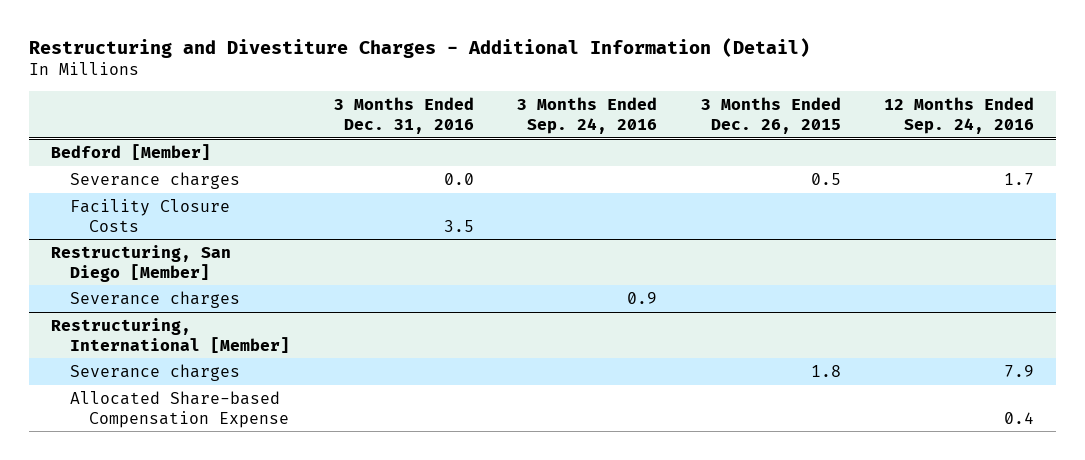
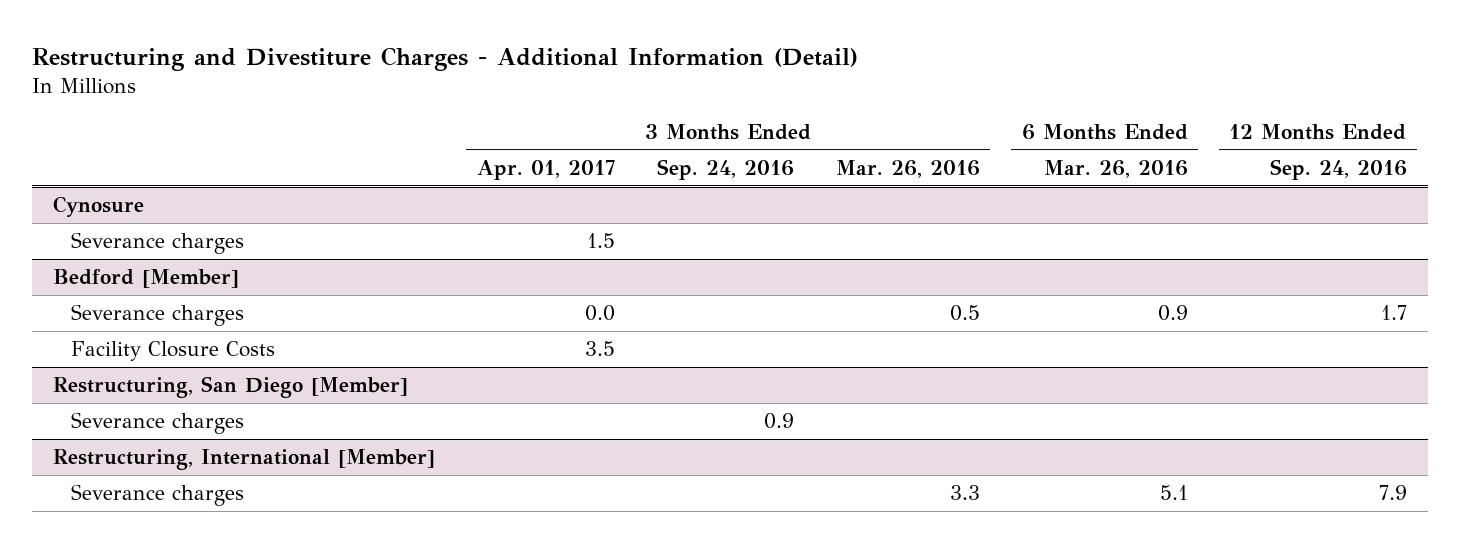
- | 3 Months Ended Dec. 31, 2016 | 3 Months Ended Sep. 24, 2016 | 3 Months Ended Dec. 26, 2015 | 12 Months Ended Sep. 24, 2016
+ | 3 Months Ended Apr. 01, 2017 | 3 Months Ended Sep. 24, 2016 | 3 Months Ended Mar. 26, 2016 | 6 Months Ended Mar. 26, 2016 | 12 Months Ended Sep. 24, 2016
+ Cynosure
+ Severance charges | 1.5 | | | |
@ Restructuring, International [Member]
- Allocated Share-based Compensation Expense | | | | 0.4

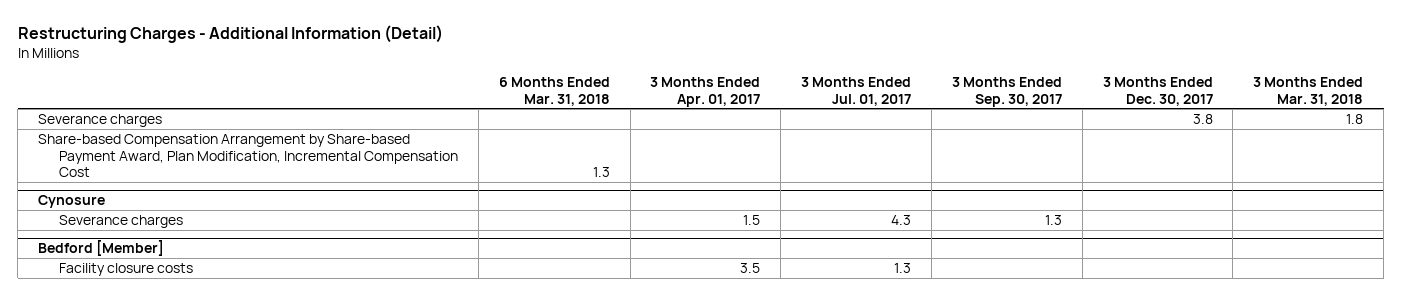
- Restructuring and Divestiture Charges - Additional Information (Detail)
+ Restructuring Charges - Additional Information (Detail)
- | 3 Months Ended Apr. 01, 2017 | 3 Months Ended Sep. 24, 2016 | 3 Months Ended Mar. 26, 2016 | 6 Months Ended Mar. 26, 2016 | 12 Months Ended Sep. 24, 2016
+ | 6 Months Ended Mar. 31, 2018 | 3 Months Ended Apr. 01, 2017 | 3 Months Ended Jul. 01, 2017 | 3 Months Ended Sep. 30, 2017 | 3 Months Ended Dec. 30, 2017 | 3 Months Ended Mar. 31, 2018
+ Severance charges | | | | | 3.8 | 1.8
+ Share-based Compensation Arrangement by Share-based Payment Award, Plan Modification, Incremental Compensation Cost | 1.3 | | | | |
@ Bedford [Member]
- Severance charges | 0.0 | | 0.5 | 0.9 | 1.7
- Facility Closure Costs | 3.5 | | | |
- Restructuring, San Diego [Member]
- Severance charges | | 0.9 | | |
- Restructuring, International [Member]
- Severance charges | | | 3.3 | 5.1 | 7.9
@ Bedford [Member]
+ Facility closure costs | | 3.5 | 1.3 | | |

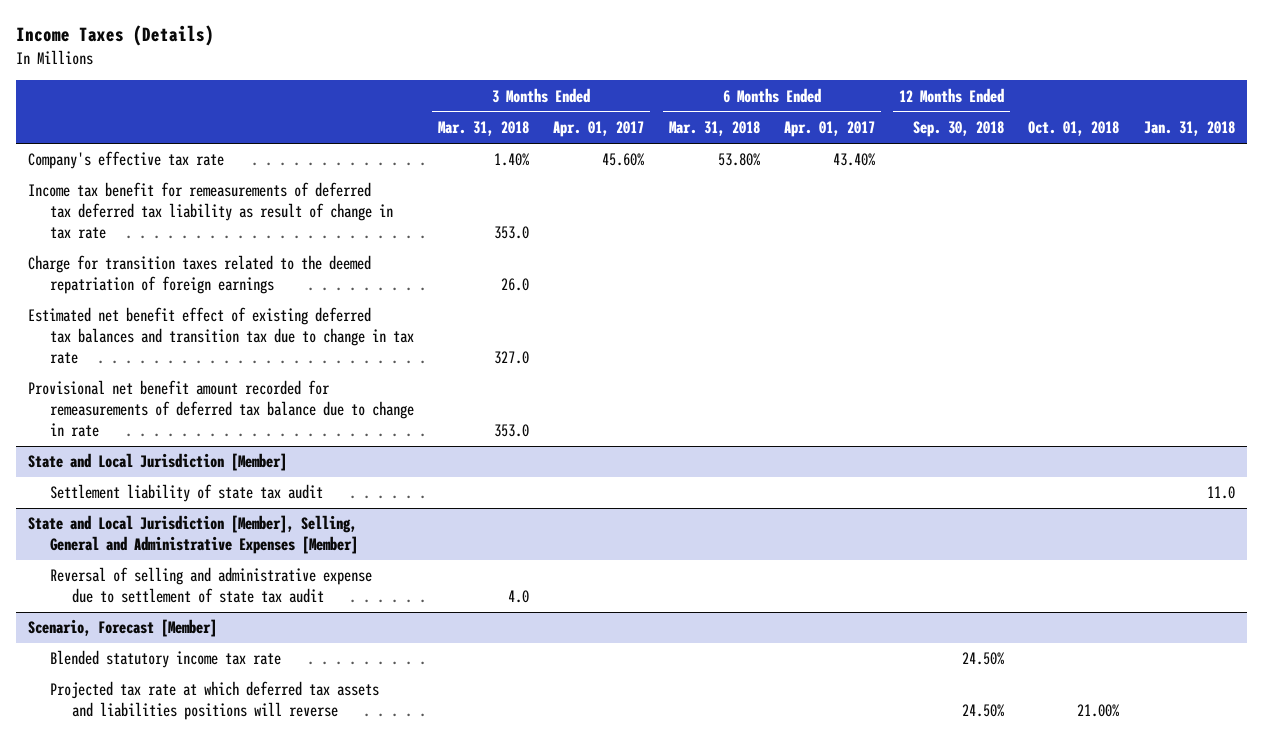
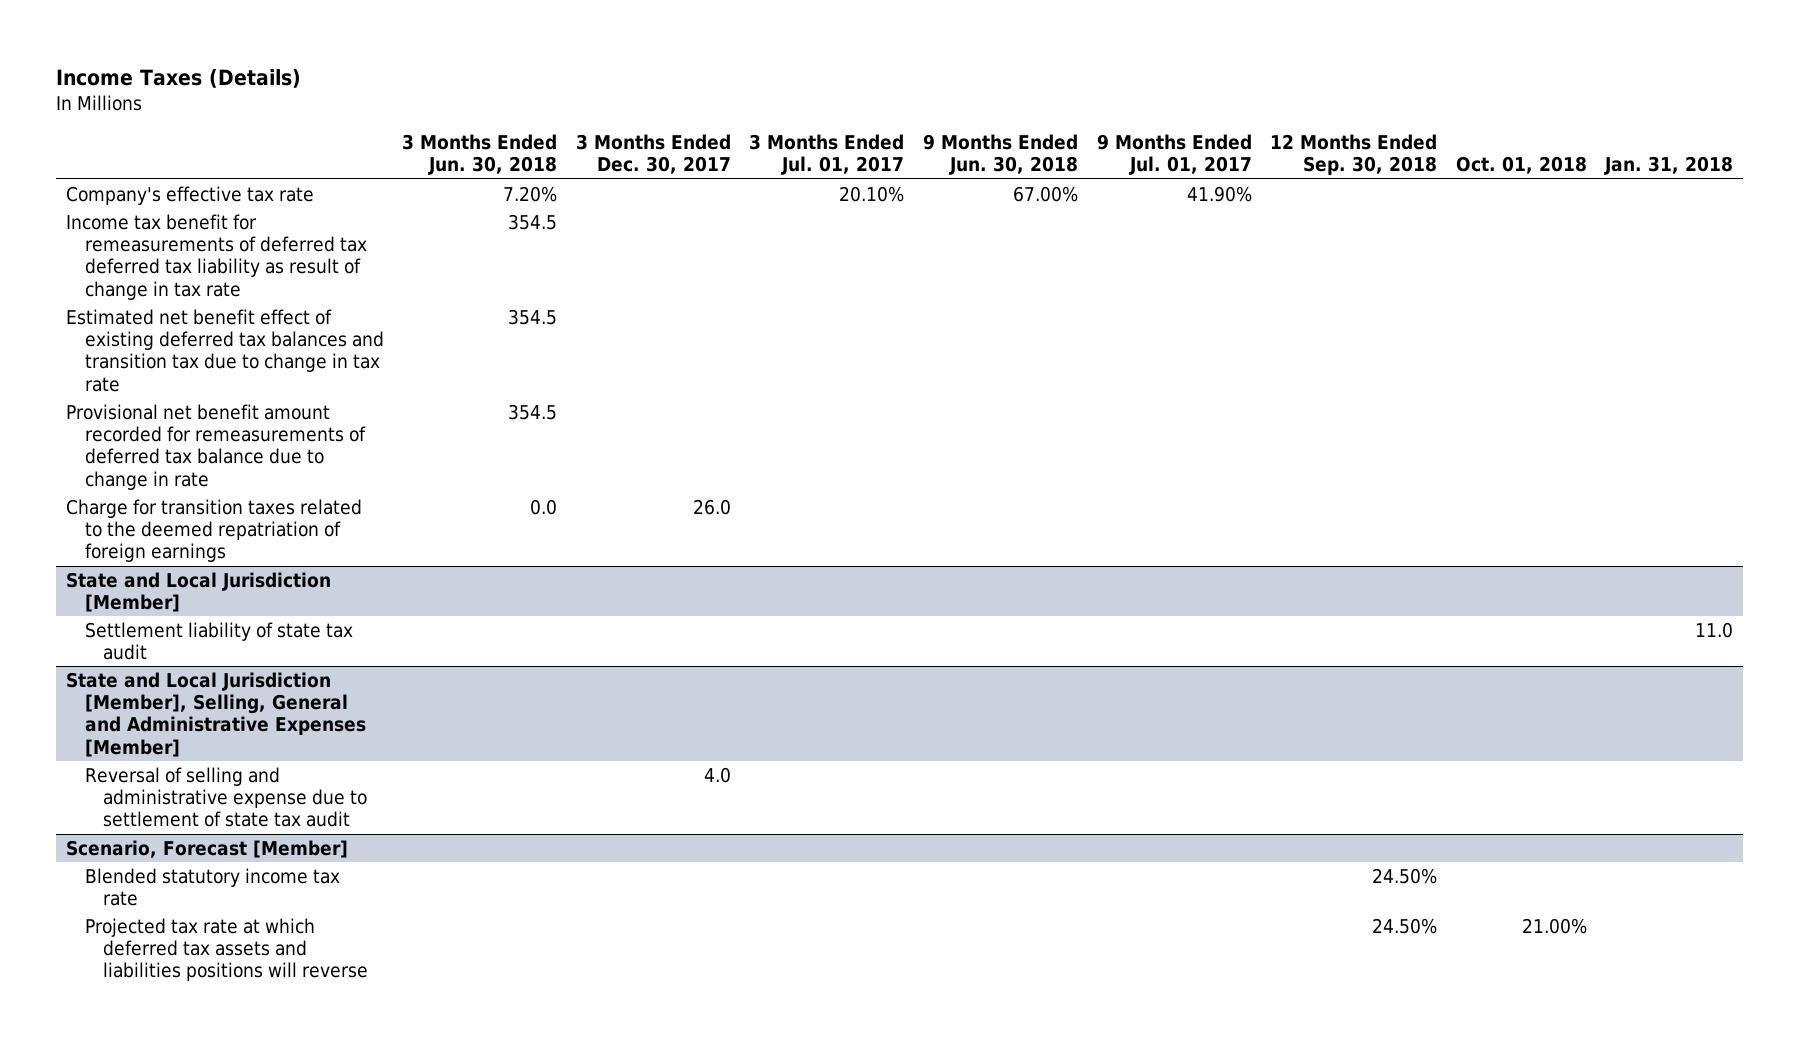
- | 3 Months Ended Mar. 31, 2018 | 3 Months Ended Apr. 01, 2017 | 6 Months Ended Mar. 31, 2018 | 6 Months Ended Apr. 01, 2017 | 12 Months Ended Sep. 30, 2018 | Oct. 01, 2018 | Jan. 31, 2018
+ | 3 Months Ended Jun. 30, 2018 | 3 Months Ended Dec. 30, 2017 | 3 Months Ended Jul. 01, 2017 | 9 Months Ended Jun. 30, 2018 | 9 Months Ended Jul. 01, 2017 | 12 Months Ended Sep. 30, 2018 | Oct. 01, 2018 | Jan. 31, 2018
moved down: Charge for transition taxes related to the deemed repatriation of foreign earnings | 0.0 | 26.0 | | | | | |

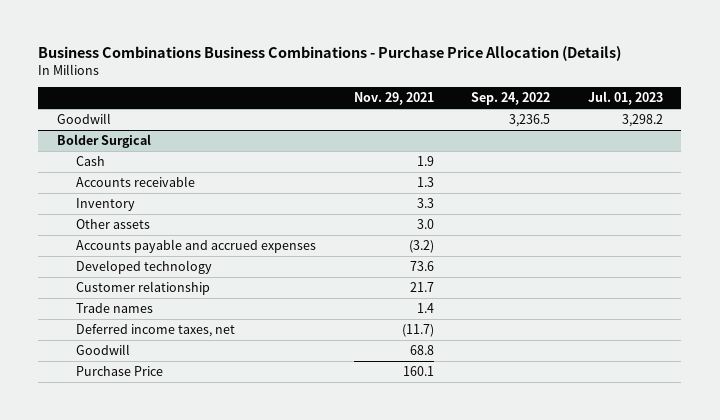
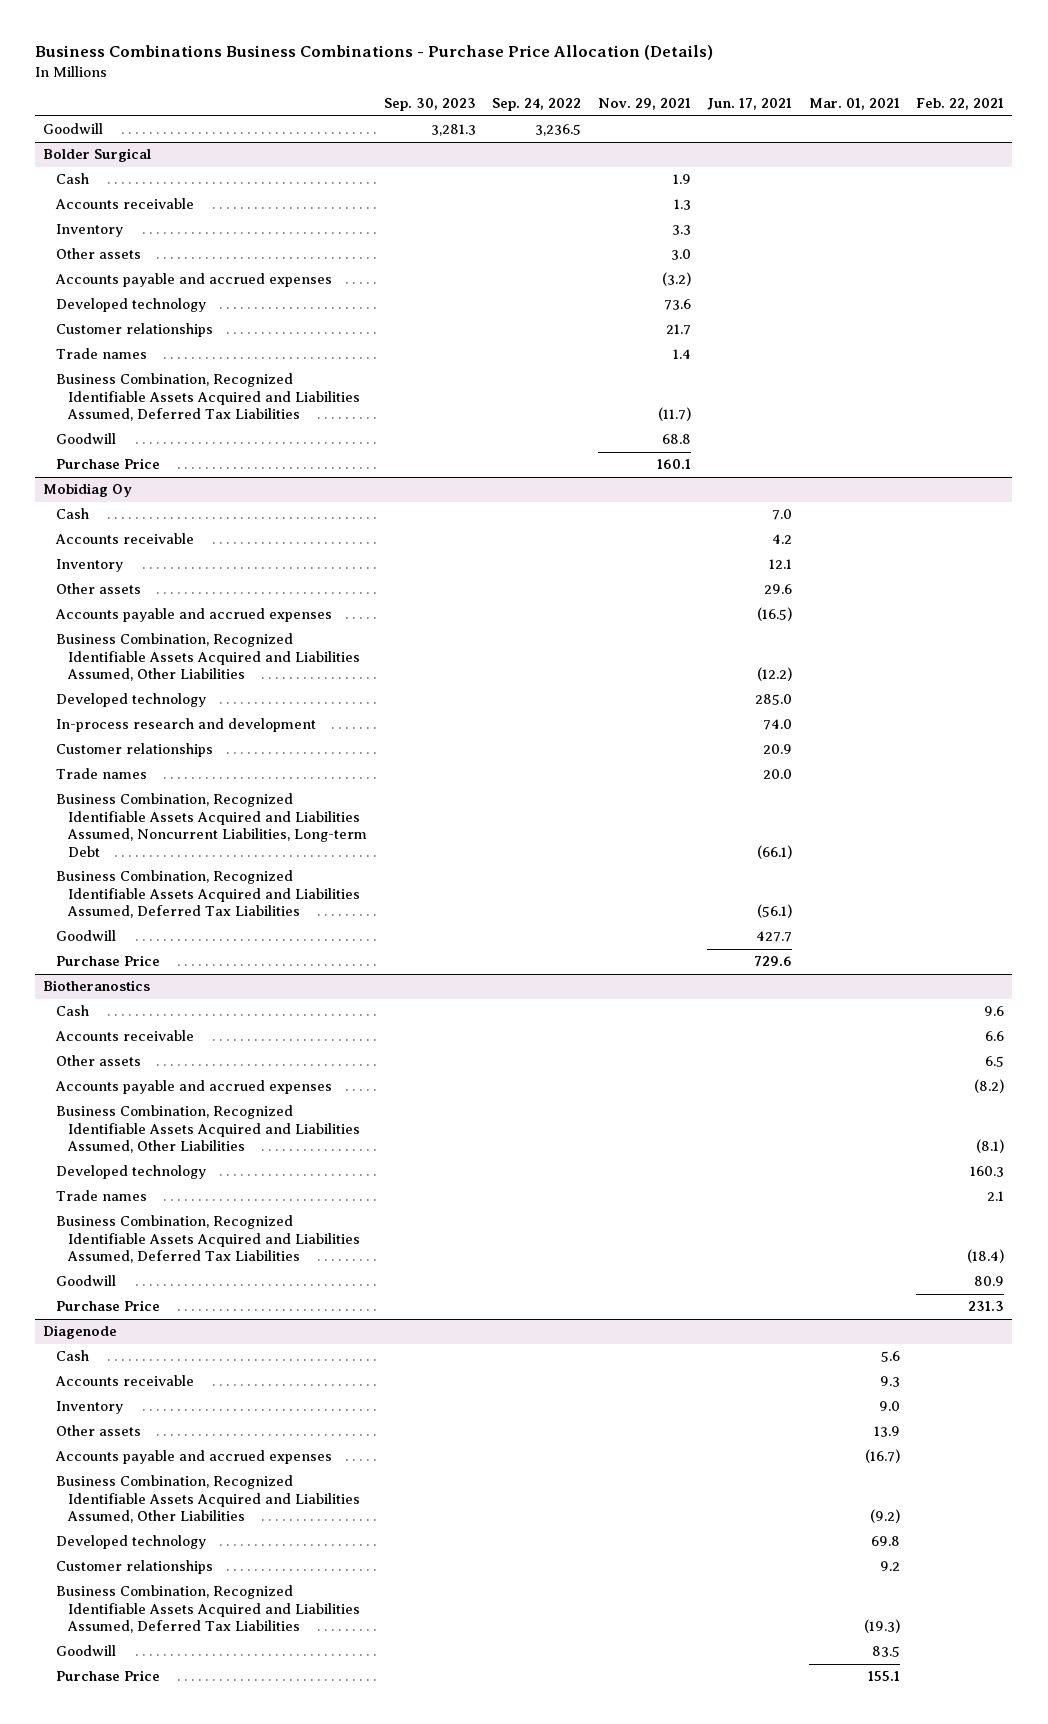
- | Nov. 29, 2021 | Sep. 24, 2022 | Jul. 01, 2023
+ | Sep. 30, 2023 | Sep. 24, 2022 | Nov. 29, 2021 | Jun. 17, 2021 | Mar. 01, 2021 | Feb. 22, 2021
@ Bolder Surgical
- Customer relationship | 21.7 | |
+ Customer relationships | | | 21.7 | | |
- Deferred income taxes, net | (11.7) | |
+ Business Combination, Recognized Identifiable Assets Acquired and Liabilities Assumed, Deferred Tax Liabilities | | | (11.7) | | |
+ Mobidiag Oy
+ Cash | | | | 7.0 | |
+ Accounts receivable | | | | 4.2 | |
+ Inventory | | | | 12.1 | |
+ Other assets | | | | 29.6 | |
+ Accounts payable and accrued expenses | | | | (16.5) | |
+ Business Combination, Recognized Identifiable Assets Acquired and Liabilities Assumed, Other Liabilities | | | | (12.2) | |
+ Developed technology | | | | 285.0 | |
+ In-process research and development | | | | 74.0 | |
+ Customer relationships | | | | 20.9 | |
+ Trade names | | | | 20.0 | |
+ Business Combination, Recognized Identifiable Assets Acquired and Liabilities Assumed, Noncurrent Liabilities, Long-term Debt | | | | (66.1) | |
+ Business Combination, Recognized Identifiable Assets Acquired and Liabilities Assumed, Deferred Tax Liabilities | | | | (56.1) | |
+ Goodwill | | | | 427.7 | |
+ Purchase Price | | | | 729.6 | |
+ Biotheranostics
+ Cash | | | | | | 9.6
+ Accounts receivable | | | | | | 6.6
+ Other assets | | | | | | 6.5
+ Accounts payable and accrued expenses | | | | | | (8.2)
+ Business Combination, Recognized Identifiable Assets Acquired and Liabilities Assumed, Other Liabilities | | | | | | (8.1)
+ Developed technology | | | | | | 160.3
+ Trade names | | | | | | 2.1
+ Business Combination, Recognized Identifiable Assets Acquired and Liabilities Assumed, Deferred Tax Liabilities | | | | | | (18.4)
+ Goodwill | | | | | | 80.9
+ Purchase Price | | | | | | 231.3
+ Diagenode
+ Cash | | | | | 5.6 |
+ Accounts receivable | | | | | 9.3 |
+ Inventory | | | | | 9.0 |
+ Other assets | | | | | 13.9 |
+ Accounts payable and accrued expenses | | | | | (16.7) |
+ Business Combination, Recognized Identifiable Assets Acquired and Liabilities Assumed, Other Liabilities | | | | | (9.2) |
+ Developed technology | | | | | 69.8 |
+ Customer relationships | | | | | 9.2 |
+ Business Combination, Recognized Identifiable Assets Acquired and Liabilities Assumed, Deferred Tax Liabilities | | | | | (19.3) |
+ Goodwill | | | | | 83.5 |
+ Purchase Price | | | | | 155.1 |

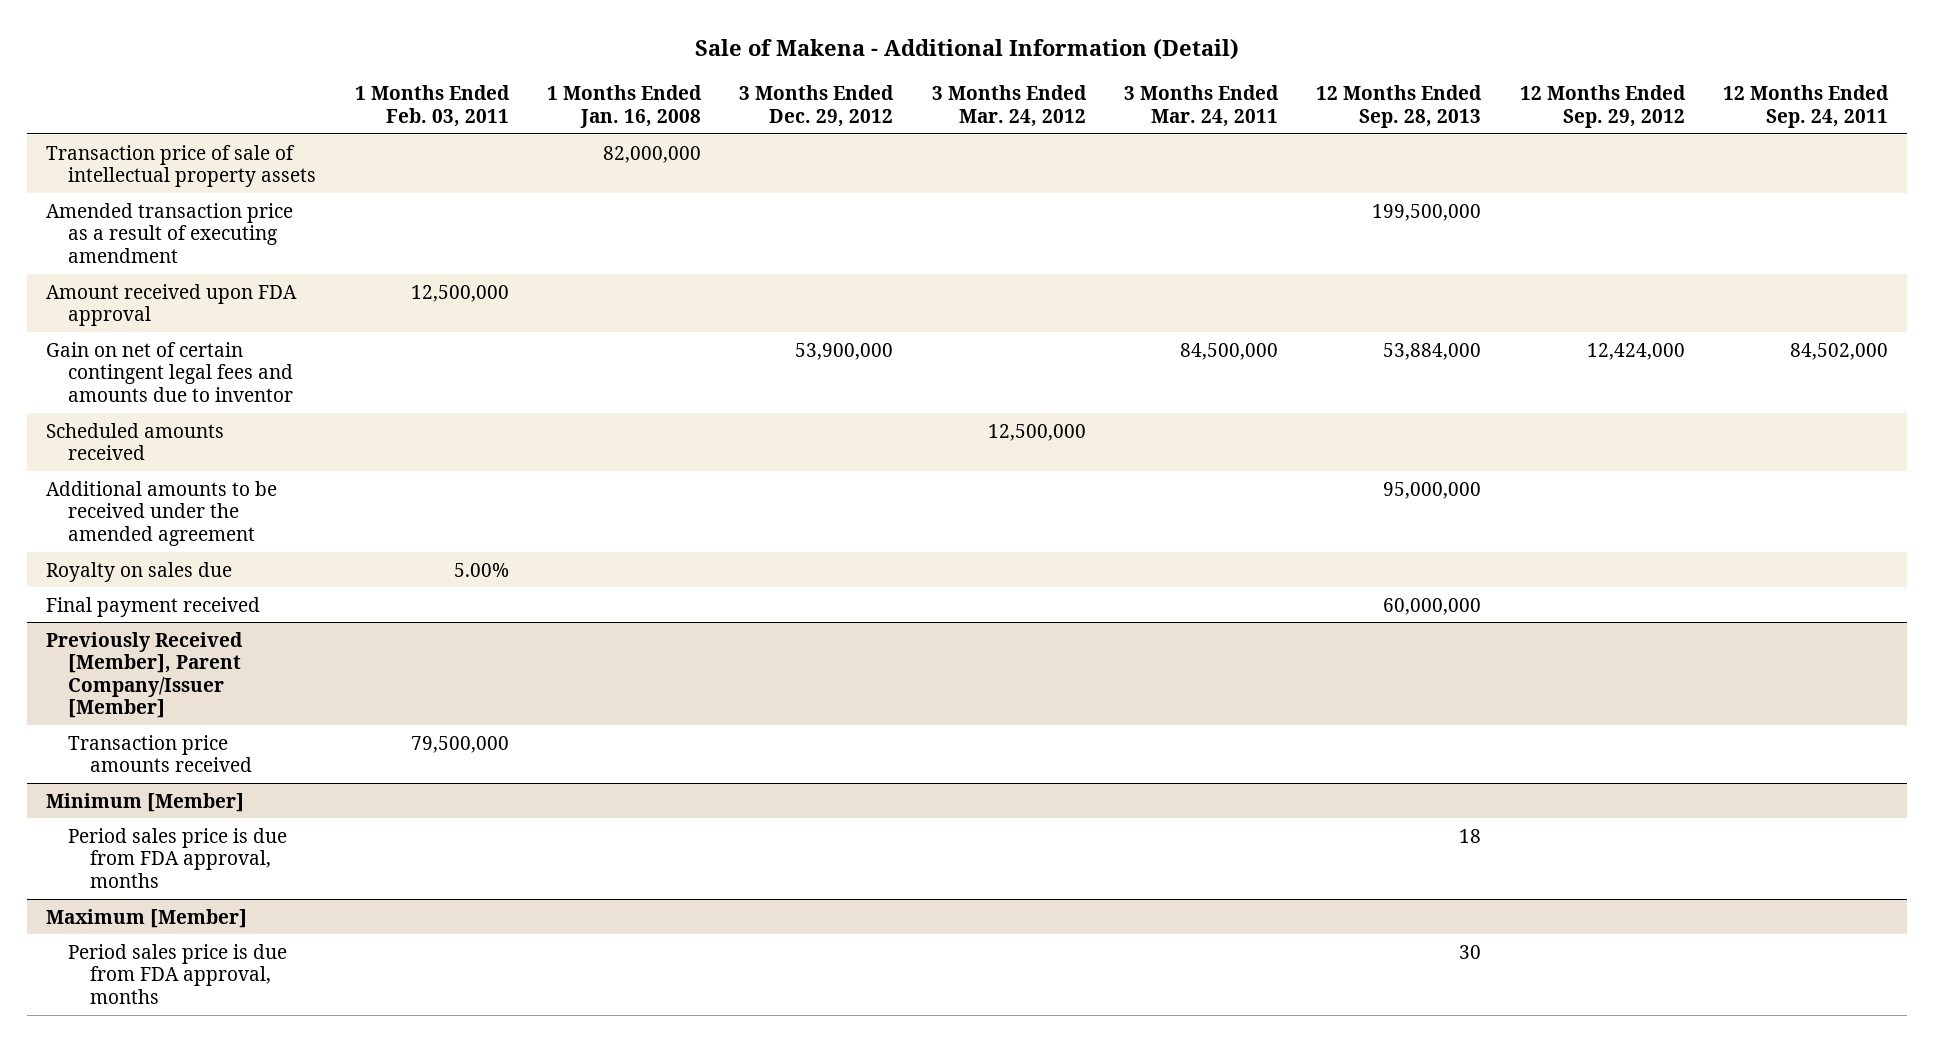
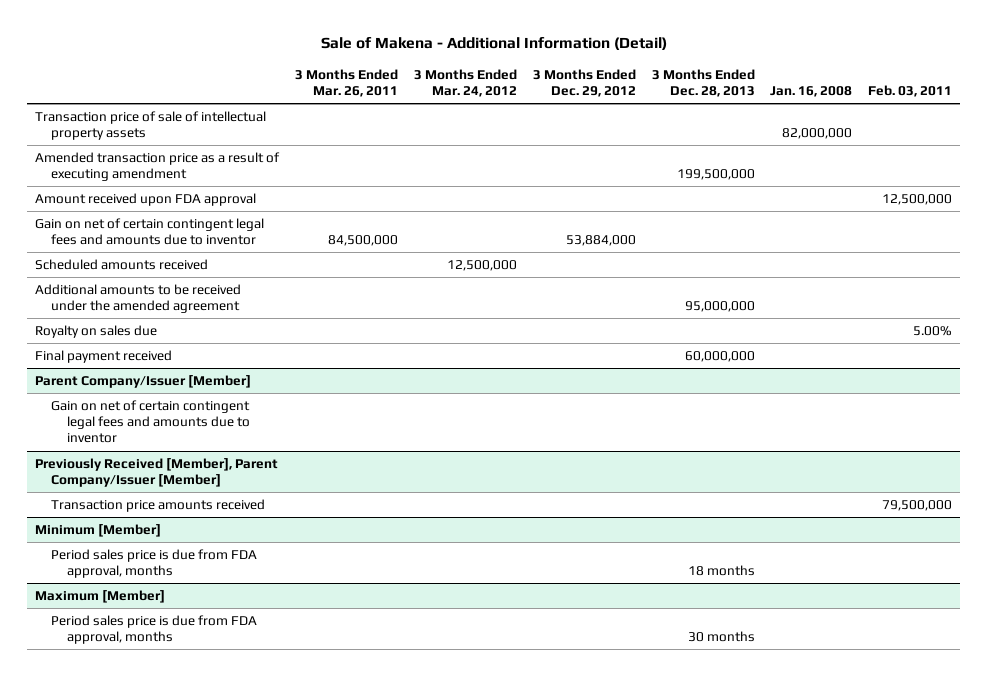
- | 1 Months Ended Feb. 03, 2011 | 1 Months Ended Jan. 16, 2008 | 3 Months Ended Dec. 29, 2012 | 3 Months Ended Mar. 24, 2012 | 3 Months Ended Mar. 24, 2011 | 12 Months Ended Sep. 28, 2013 | 12 Months Ended Sep. 29, 2012 | 12 Months Ended Sep. 24, 2011
+ | 3 Months Ended Mar. 26, 2011 | 3 Months Ended Mar. 24, 2012 | 3 Months Ended Dec. 29, 2012 | 3 Months Ended Dec. 28, 2013 | Jan. 16, 2008 | Feb. 03, 2011
- Gain on net of certain contingent legal fees and amounts due to inventor | | | 53,900,000 | | 84,500,000 | 53,884,000 | 12,424,000 | 84,502,000
+ Gain on net of certain contingent legal fees and amounts due to inventor | 84,500,000 | | 53,884,000 | | |
+ Parent Company/Issuer [Member]
+ Gain on net of certain contingent legal fees and amounts due to inventor

